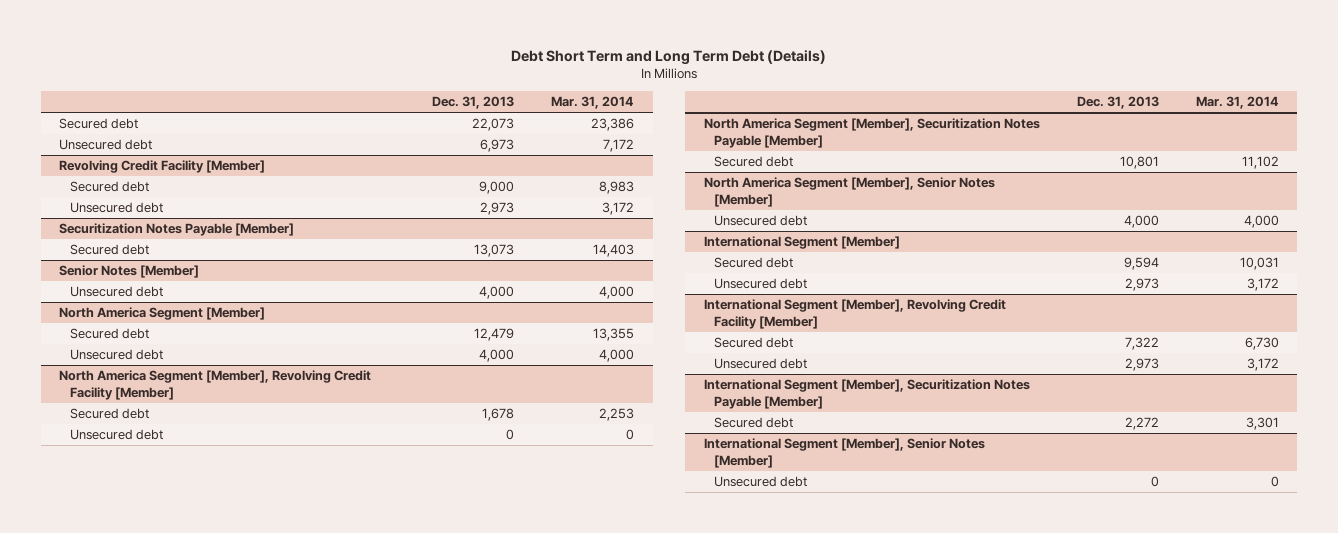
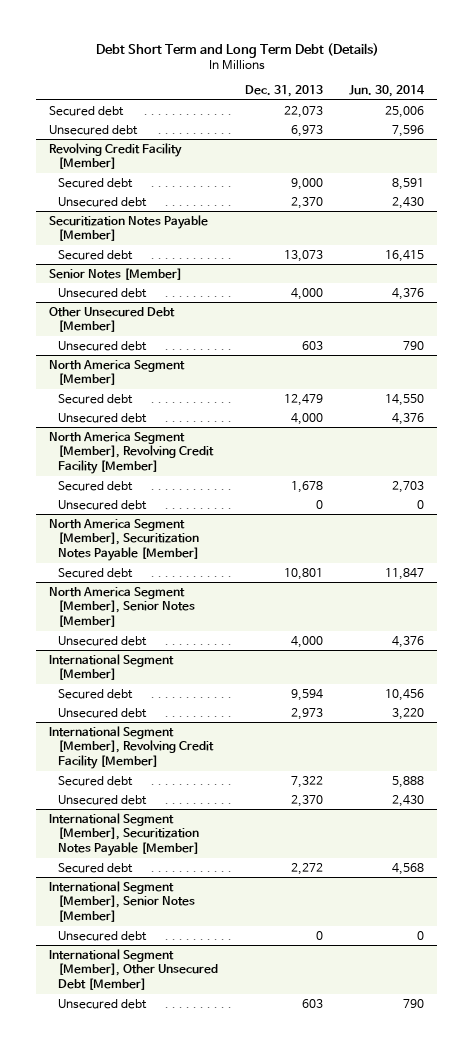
- | Dec. 31, 2013 | Mar. 31, 2014
+ | Dec. 31, 2013 | Jun. 30, 2014
@ Revolving Credit Facility [Member]
- Unsecured debt | 2,973 | 3,172
+ Unsecured debt | 2,370 | 2,430
+ Other Unsecured Debt [Member]
+ Unsecured debt | 603 | 790
@ International Segment [Member], Revolving Credit Facility [Member]
- Unsecured debt | 2,973 | 3,172
+ Unsecured debt | 2,370 | 2,430
+ International Segment [Member], Other Unsecured Debt [Member]
+ Unsecured debt | 603 | 790

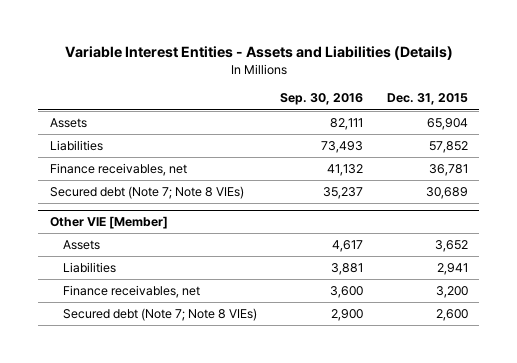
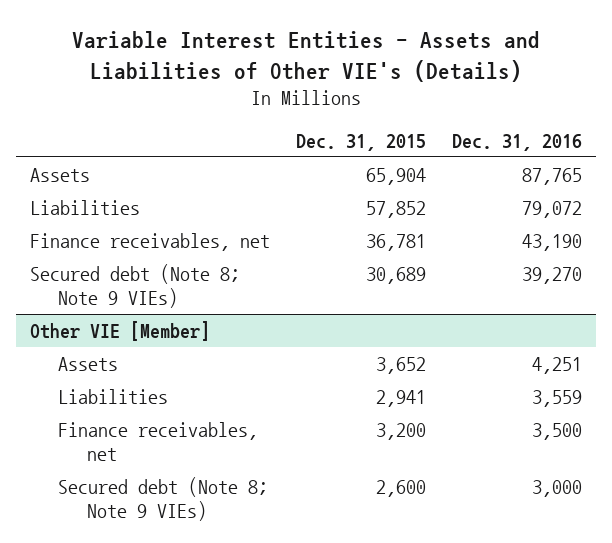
- Variable Interest Entities - Assets and Liabilities (Details)
+ Variable Interest Entities - Assets and Liabilities of Other VIE's (Details)
- | Sep. 30, 2016 | Dec. 31, 2015
+ | Dec. 31, 2015 | Dec. 31, 2016
- Secured debt (Note 7; Note 8 VIEs) | 35,237 | 30,689
+ Secured debt (Note 8; Note 9 VIEs) | 30,689 | 39,270
@ Other VIE [Member]
- Secured debt (Note 7; Note 8 VIEs) | 2,900 | 2,600
+ Secured debt (Note 8; Note 9 VIEs) | 2,600 | 3,000

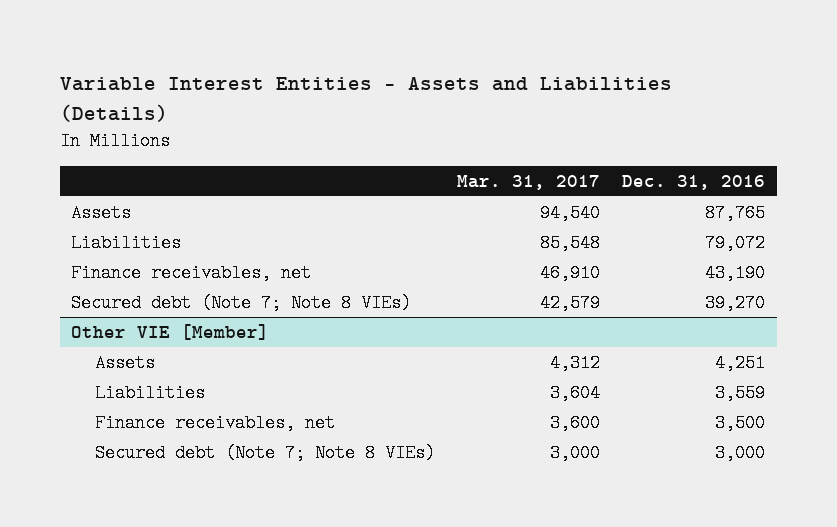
- Variable Interest Entities - Assets and Liabilities of Other VIE's (Details)
+ Variable Interest Entities - Assets and Liabilities (Details)
- | Dec. 31, 2015 | Dec. 31, 2016
+ | Mar. 31, 2017 | Dec. 31, 2016
- Secured debt (Note 8; Note 9 VIEs) | 30,689 | 39,270
+ Secured debt (Note 7; Note 8 VIEs) | 42,579 | 39,270
@ Other VIE [Member]
- Secured debt (Note 8; Note 9 VIEs) | 2,600 | 3,000
+ Secured debt (Note 7; Note 8 VIEs) | 3,000 | 3,000

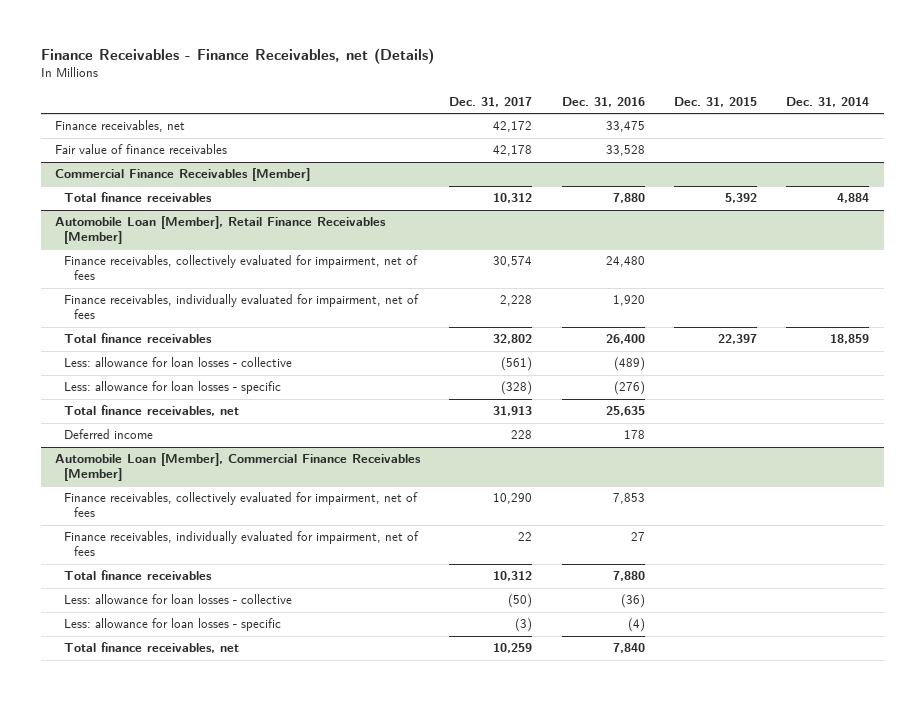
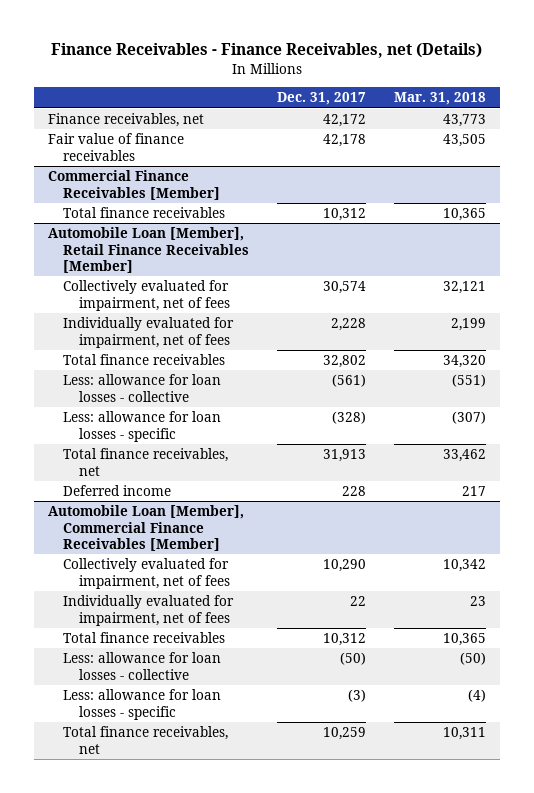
- | Dec. 31, 2017 | Dec. 31, 2016 | Dec. 31, 2015 | Dec. 31, 2014
+ | Dec. 31, 2017 | Mar. 31, 2018
@ Automobile Loan [Member], Retail Finance Receivables [Member]
- Finance receivables, collectively evaluated for impairment, net of fees | 30,574 | 24,480 | |
- Finance receivables, individually evaluated for impairment, net of fees | 2,228 | 1,920 | |
+ Collectively evaluated for impairment, net of fees | 30,574 | 32,121
+ Individually evaluated for impairment, net of fees | 2,228 | 2,199
@ Automobile Loan [Member], Commercial Finance Receivables [Member]
- Finance receivables, collectively evaluated for impairment, net of fees | 10,290 | 7,853 | |
- Finance receivables, individually evaluated for impairment, net of fees | 22 | 27 | |
+ Collectively evaluated for impairment, net of fees | 10,290 | 10,342
+ Individually evaluated for impairment, net of fees | 22 | 23

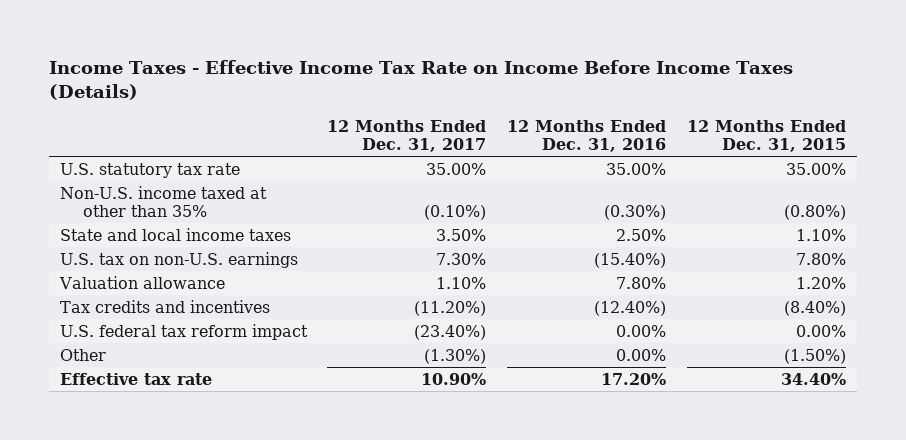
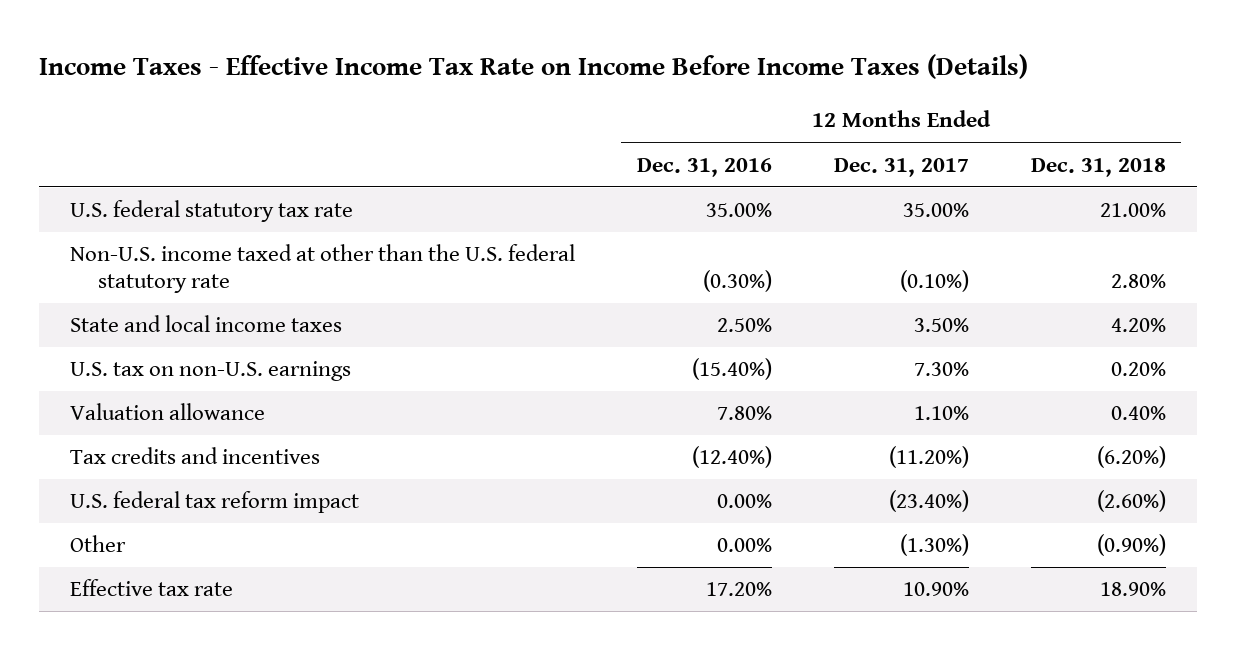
- | 12 Months Ended Dec. 31, 2017 | 12 Months Ended Dec. 31, 2016 | 12 Months Ended Dec. 31, 2015
+ | 12 Months Ended Dec. 31, 2016 | 12 Months Ended Dec. 31, 2017 | 12 Months Ended Dec. 31, 2018
- U.S. statutory tax rate | 35.00% | 35.00% | 35.00%
- Non-U.S. income taxed at other than 35% | (0.10%) | (0.30%) | (0.80%)
+ U.S. federal statutory tax rate | 35.00% | 35.00% | 21.00%
+ Non-U.S. income taxed at other than the U.S. federal statutory rate | (0.30%) | (0.10%) | 2.80%

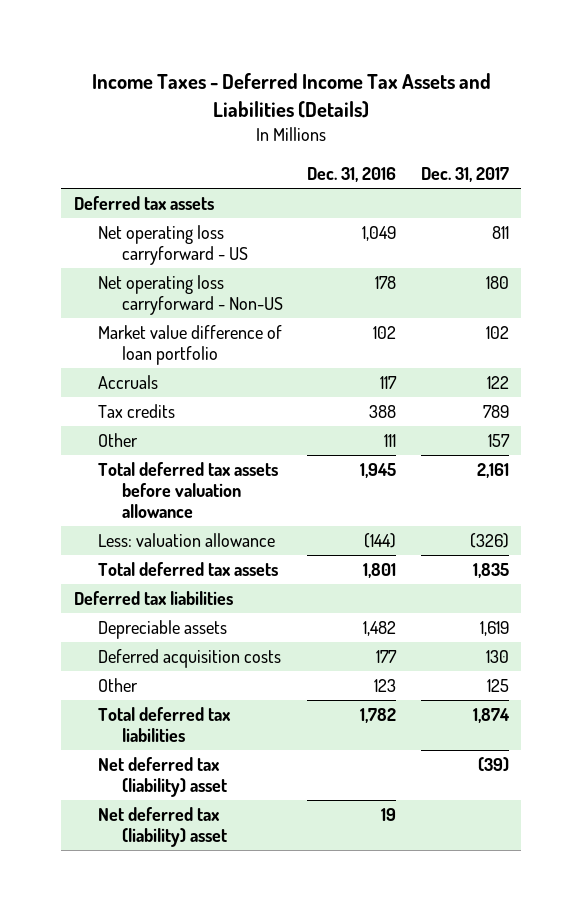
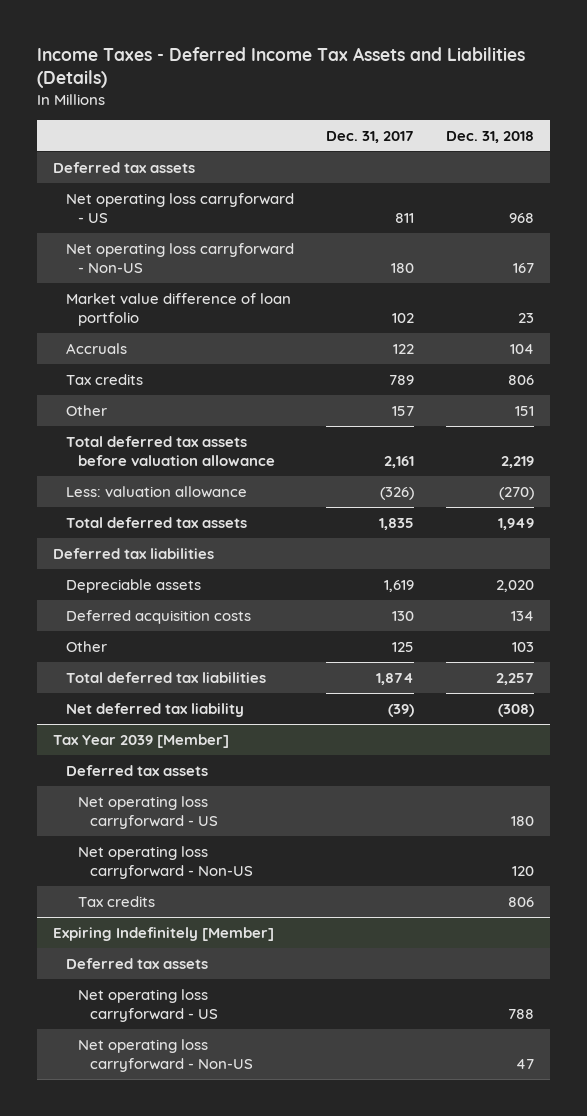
- | Dec. 31, 2016 | Dec. 31, 2017
+ | Dec. 31, 2017 | Dec. 31, 2018
- Net deferred tax (liability) asset | | (39)
- Net deferred tax (liability) asset | 19 |
+ Net deferred tax liability | (39) | (308)
+ Tax Year 2039 [Member]
+ Deferred tax assets
+ Net operating loss carryforward - US | | 180
+ Net operating loss carryforward - Non-US | | 120
+ Tax credits | | 806
+ Expiring Indefinitely [Member]
+ Deferred tax assets
+ Net operating loss carryforward - US | | 788
+ Net operating loss carryforward - Non-US | | 47

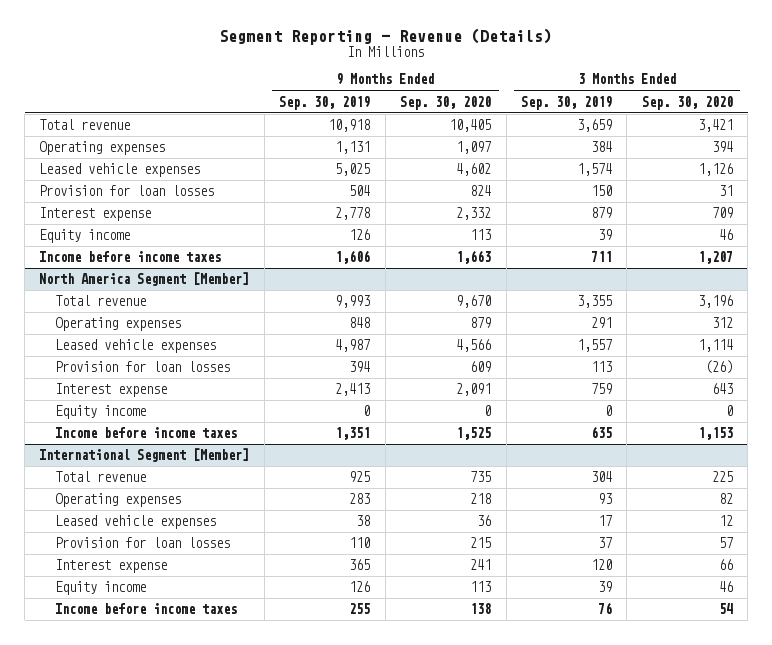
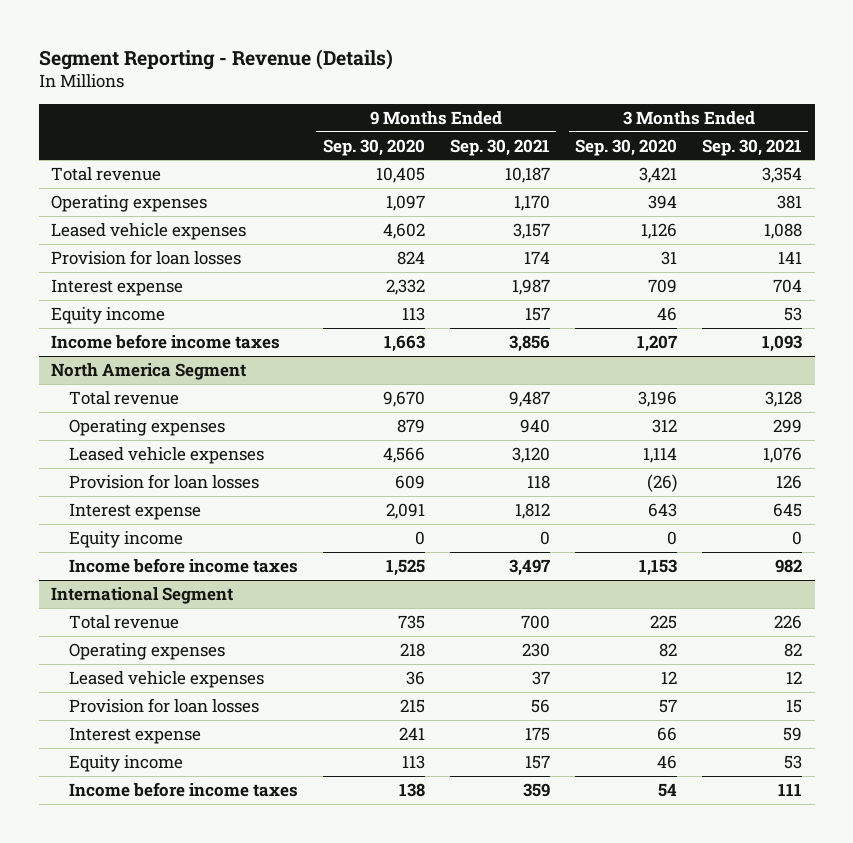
- | 9 Months Ended Sep. 30, 2019 | 9 Months Ended Sep. 30, 2020 | 3 Months Ended Sep. 30, 2019 | 3 Months Ended Sep. 30, 2020
+ | 9 Months Ended Sep. 30, 2020 | 9 Months Ended Sep. 30, 2021 | 3 Months Ended Sep. 30, 2020 | 3 Months Ended Sep. 30, 2021
- North America Segment [Member]
+ North America Segment
- International Segment [Member]
+ International Segment

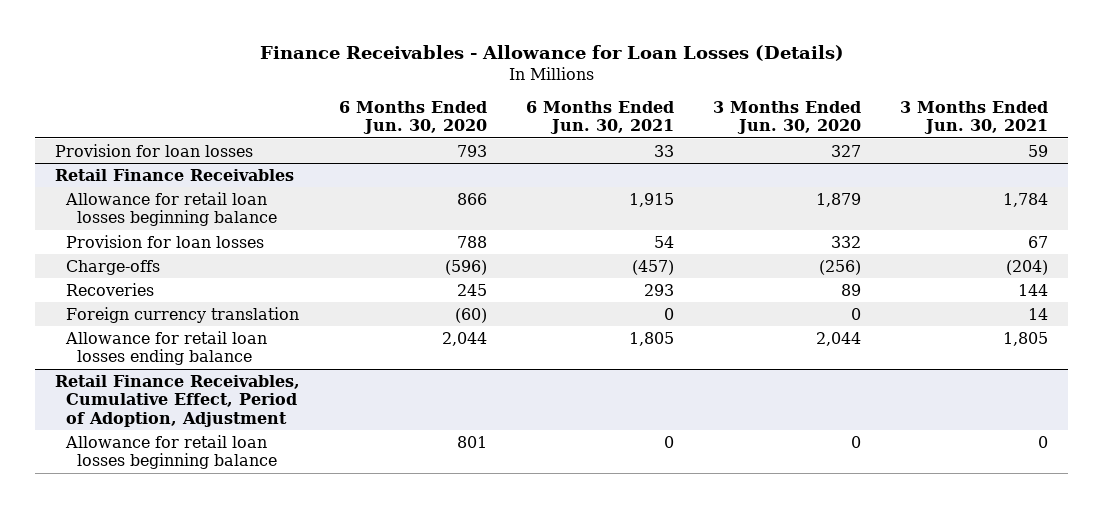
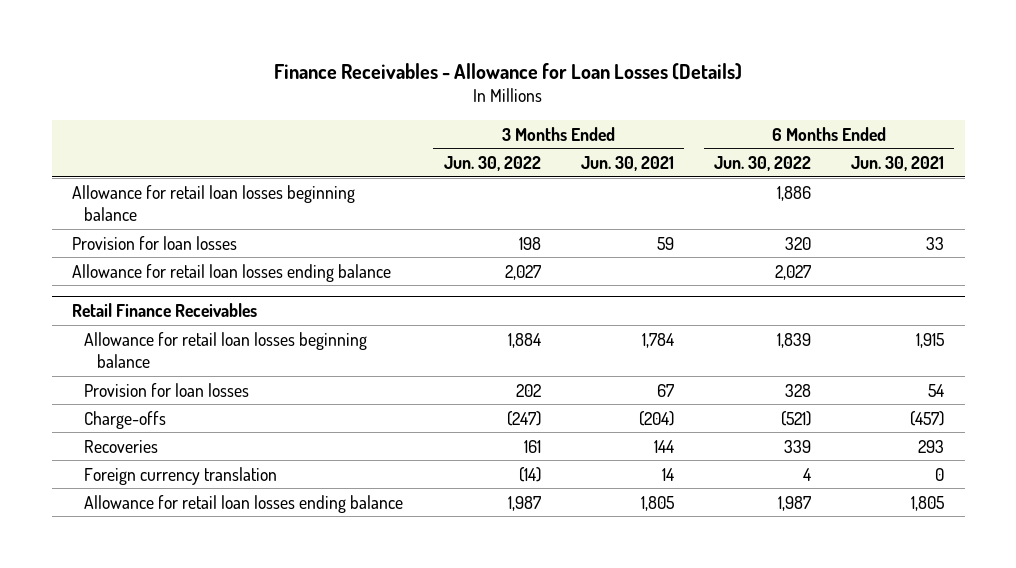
- | 6 Months Ended Jun. 30, 2020 | 6 Months Ended Jun. 30, 2021 | 3 Months Ended Jun. 30, 2020 | 3 Months Ended Jun. 30, 2021
+ | 3 Months Ended Jun. 30, 2022 | 3 Months Ended Jun. 30, 2021 | 6 Months Ended Jun. 30, 2022 | 6 Months Ended Jun. 30, 2021
+ Allowance for retail loan losses beginning balance | | | 1,886 |
+ Allowance for retail loan losses ending balance | 2,027 | | 2,027 |
- Retail Finance Receivables, Cumulative Effect, Period of Adoption, Adjustment
- Allowance for retail loan losses beginning balance | 801 | 0 | 0 | 0

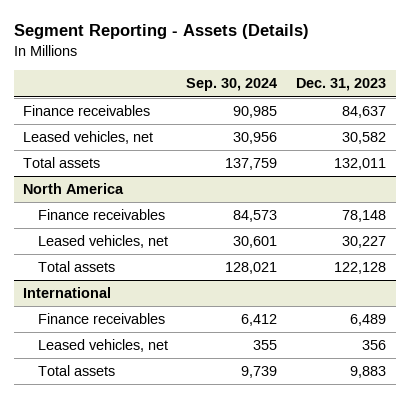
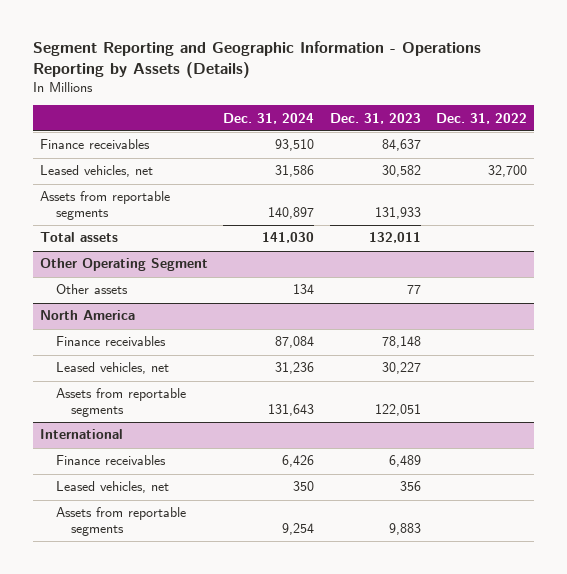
- Segment Reporting - Assets (Details)
+ Segment Reporting and Geographic Information - Operations Reporting by Assets (Details)
- | Sep. 30, 2024 | Dec. 31, 2023
+ | Dec. 31, 2024 | Dec. 31, 2023 | Dec. 31, 2022
+ Assets from reportable segments | 140,897 | 131,933 |
+ Other Operating Segment
+ Other assets | 134 | 77 |
@ North America
- Total assets | 128,021 | 122,128
+ Assets from reportable segments | 131,643 | 122,051 |
@ International
- Total assets | 9,739 | 9,883
+ Assets from reportable segments | 9,254 | 9,883 |

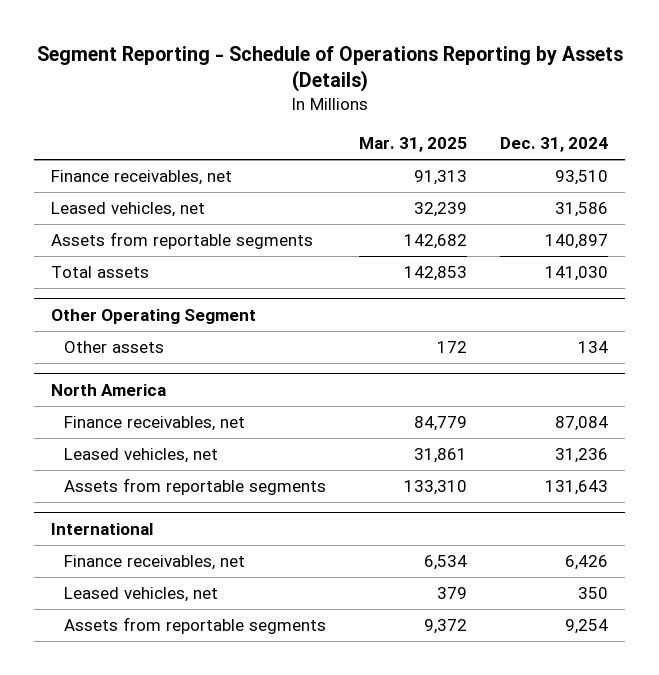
- Segment Reporting and Geographic Information - Operations Reporting by Assets (Details)
+ Segment Reporting - Schedule of Operations Reporting by Assets (Details)
- | Dec. 31, 2024 | Dec. 31, 2023 | Dec. 31, 2022
+ | Mar. 31, 2025 | Dec. 31, 2024
- Finance receivables | 93,510 | 84,637 |
+ Finance receivables, net | 91,313 | 93,510
@ North America
- Finance receivables | 87,084 | 78,148 |
+ Finance receivables, net | 84,779 | 87,084
@ International
- Finance receivables | 6,426 | 6,489 |
+ Finance receivables, net | 6,534 | 6,426

